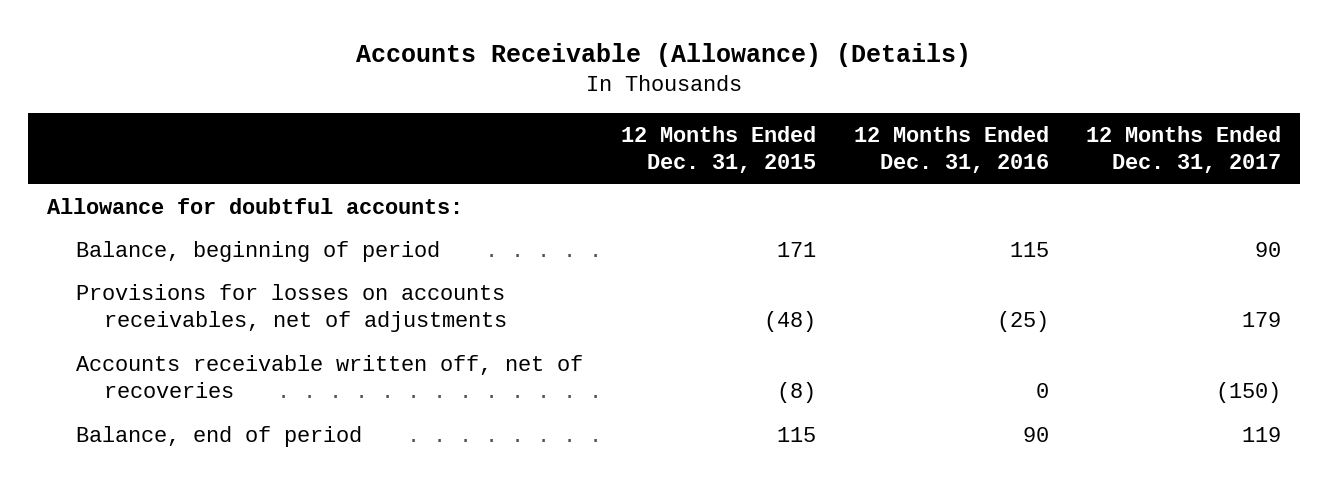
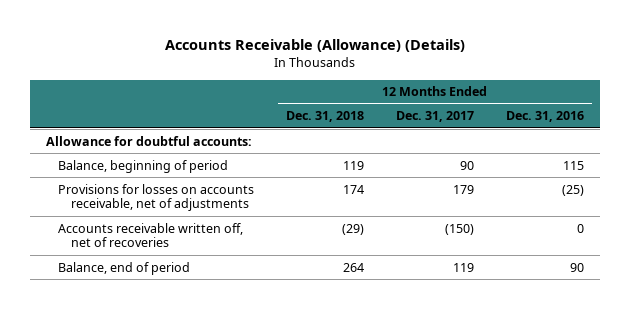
- | 12 Months Ended Dec. 31, 2015 | 12 Months Ended Dec. 31, 2016 | 12 Months Ended Dec. 31, 2017
+ | 12 Months Ended Dec. 31, 2018 | 12 Months Ended Dec. 31, 2017 | 12 Months Ended Dec. 31, 2016
- Provisions for losses on accounts receivables, net of adjustments | (48) | (25) | 179
+ Provisions for losses on accounts receivable, net of adjustments | 174 | 179 | (25)

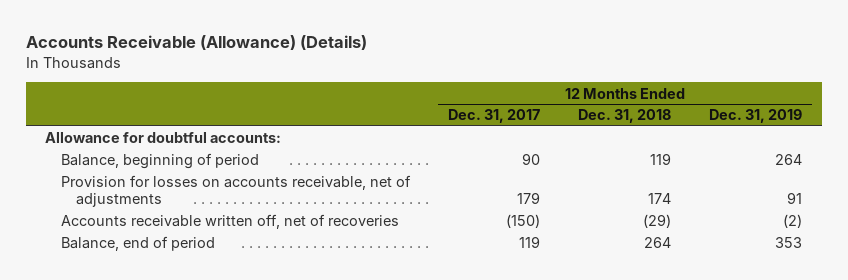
- | 12 Months Ended Dec. 31, 2018 | 12 Months Ended Dec. 31, 2017 | 12 Months Ended Dec. 31, 2016
+ | 12 Months Ended Dec. 31, 2017 | 12 Months Ended Dec. 31, 2018 | 12 Months Ended Dec. 31, 2019
- Provisions for losses on accounts receivable, net of adjustments | 174 | 179 | (25)
+ Provision for losses on accounts receivable, net of adjustments | 179 | 174 | 91

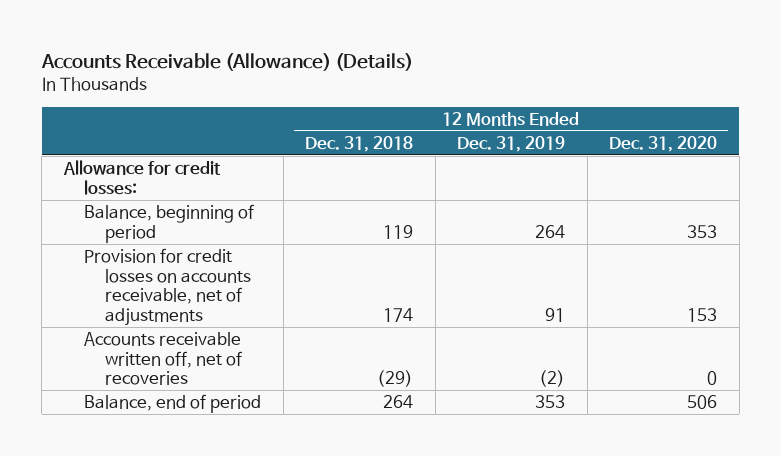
- | 12 Months Ended Dec. 31, 2017 | 12 Months Ended Dec. 31, 2018 | 12 Months Ended Dec. 31, 2019
+ | 12 Months Ended Dec. 31, 2018 | 12 Months Ended Dec. 31, 2019 | 12 Months Ended Dec. 31, 2020
- Allowance for doubtful accounts:
+ Allowance for credit losses:
- Provision for losses on accounts receivable, net of adjustments | 179 | 174 | 91
+ Provision for credit losses on accounts receivable, net of adjustments | 174 | 91 | 153

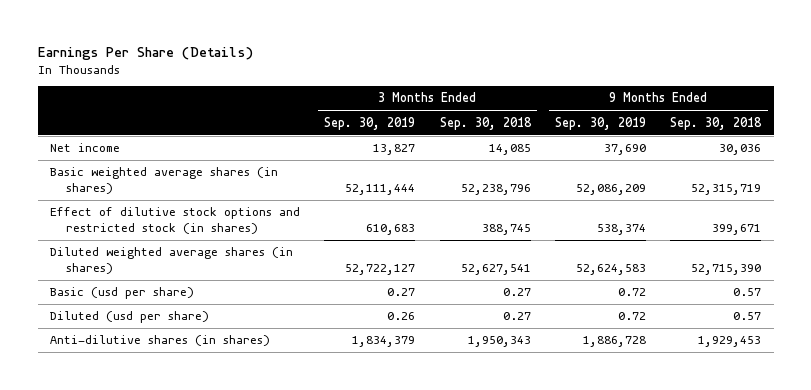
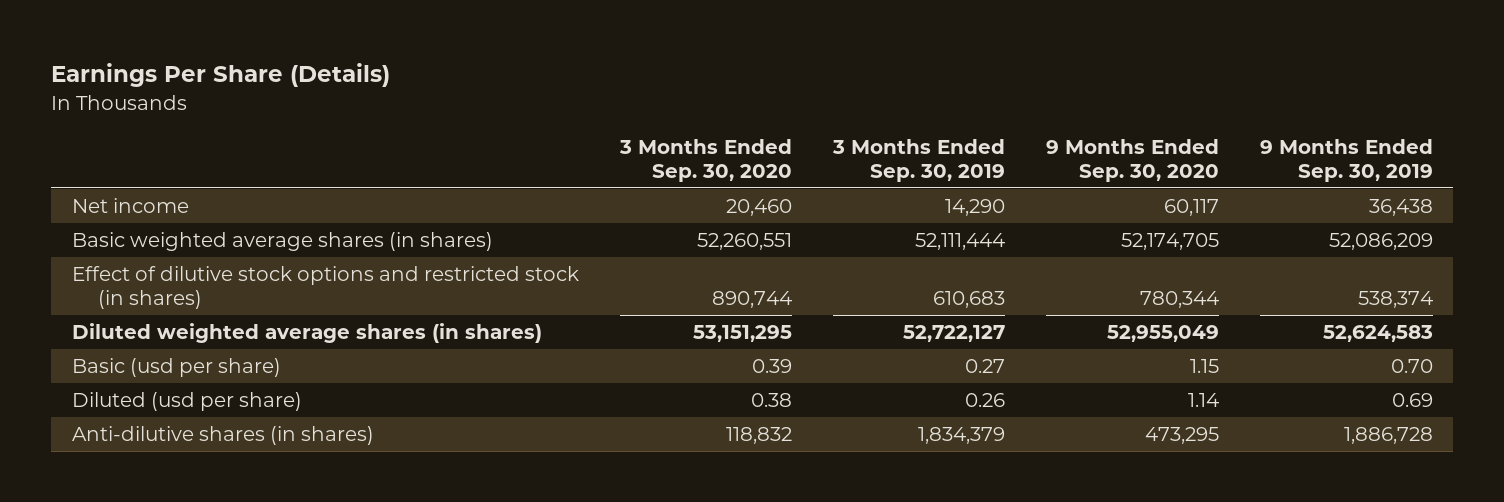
- | 3 Months Ended Sep. 30, 2019 | 3 Months Ended Sep. 30, 2018 | 9 Months Ended Sep. 30, 2019 | 9 Months Ended Sep. 30, 2018
+ | 3 Months Ended Sep. 30, 2020 | 3 Months Ended Sep. 30, 2019 | 9 Months Ended Sep. 30, 2020 | 9 Months Ended Sep. 30, 2019
- Net income | 13,827 | 14,085 | 37,690 | 30,036
+ Net income | 20,460 | 14,290 | 60,117 | 36,438
- Basic (usd per share) | 0.27 | 0.27 | 0.72 | 0.57
- Diluted (usd per share) | 0.26 | 0.27 | 0.72 | 0.57
+ Basic (usd per share) | 0.39 | 0.27 | 1.15 | 0.70
+ Diluted (usd per share) | 0.38 | 0.26 | 1.14 | 0.69

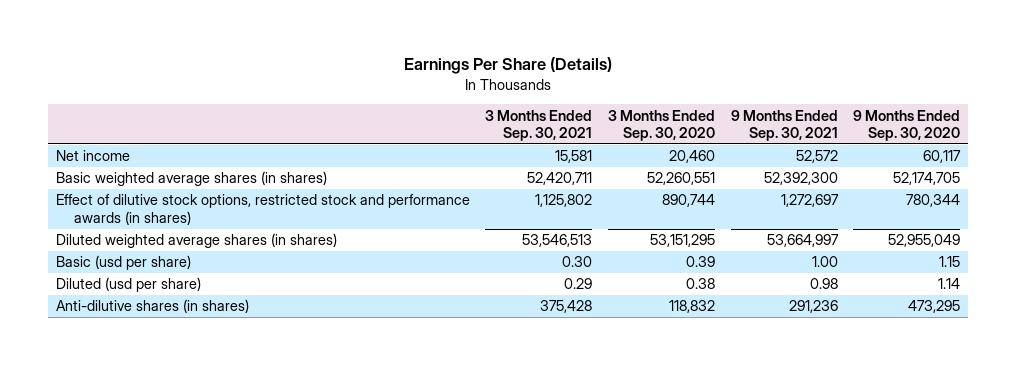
- | 3 Months Ended Sep. 30, 2020 | 3 Months Ended Sep. 30, 2019 | 9 Months Ended Sep. 30, 2020 | 9 Months Ended Sep. 30, 2019
+ | 3 Months Ended Sep. 30, 2021 | 3 Months Ended Sep. 30, 2020 | 9 Months Ended Sep. 30, 2021 | 9 Months Ended Sep. 30, 2020
- Effect of dilutive stock options and restricted stock (in shares) | 890,744 | 610,683 | 780,344 | 538,374
+ Effect of dilutive stock options, restricted stock and performance awards (in shares) | 1,125,802 | 890,744 | 1,272,697 | 780,344

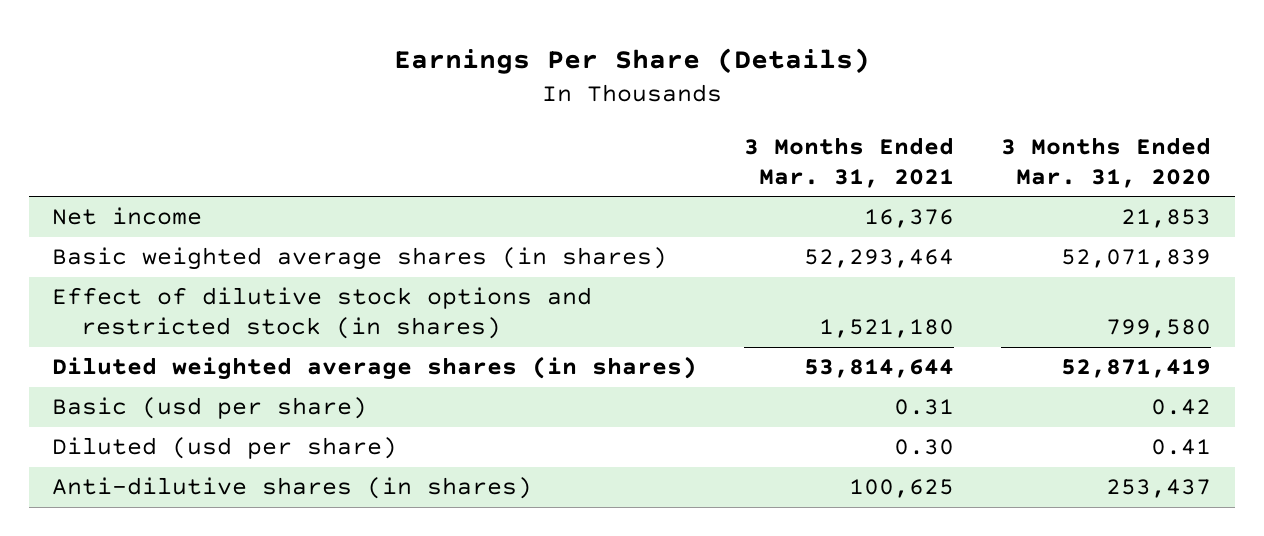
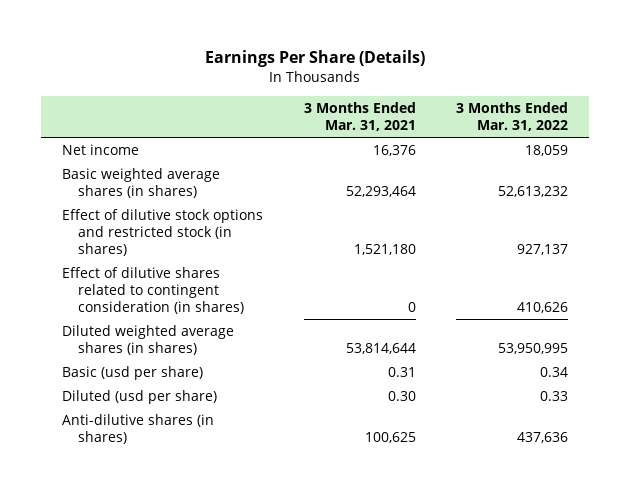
- | 3 Months Ended Mar. 31, 2021 | 3 Months Ended Mar. 31, 2020
+ | 3 Months Ended Mar. 31, 2021 | 3 Months Ended Mar. 31, 2022
+ Effect of dilutive shares related to contingent consideration (in shares) | 0 | 410,626

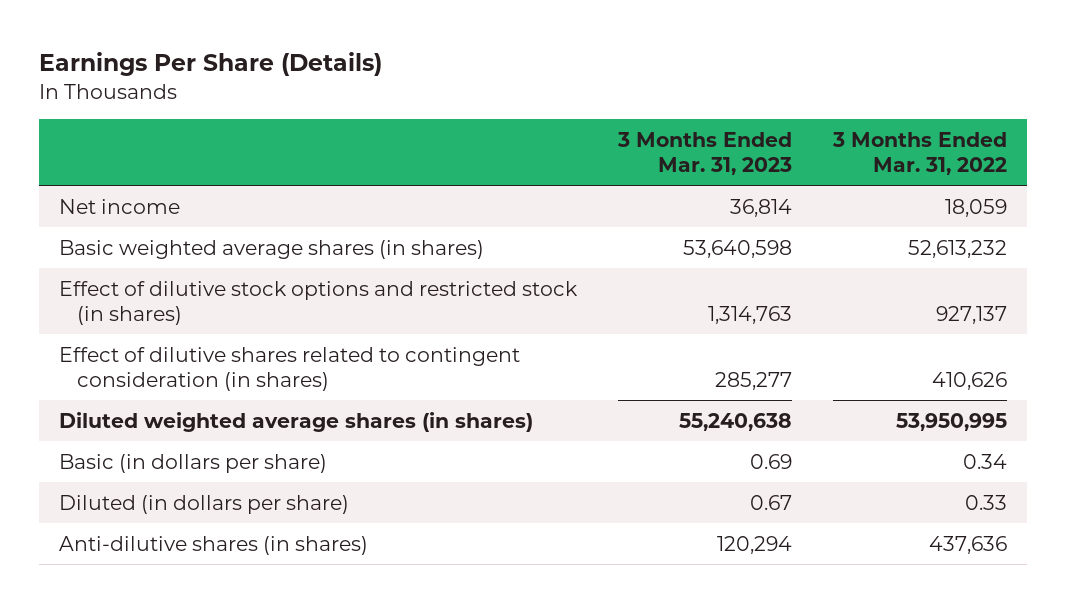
- | 3 Months Ended Mar. 31, 2021 | 3 Months Ended Mar. 31, 2022
+ | 3 Months Ended Mar. 31, 2023 | 3 Months Ended Mar. 31, 2022
- Basic (usd per share) | 0.31 | 0.34
- Diluted (usd per share) | 0.30 | 0.33
+ Basic (in dollars per share) | 0.69 | 0.34
+ Diluted (in dollars per share) | 0.67 | 0.33

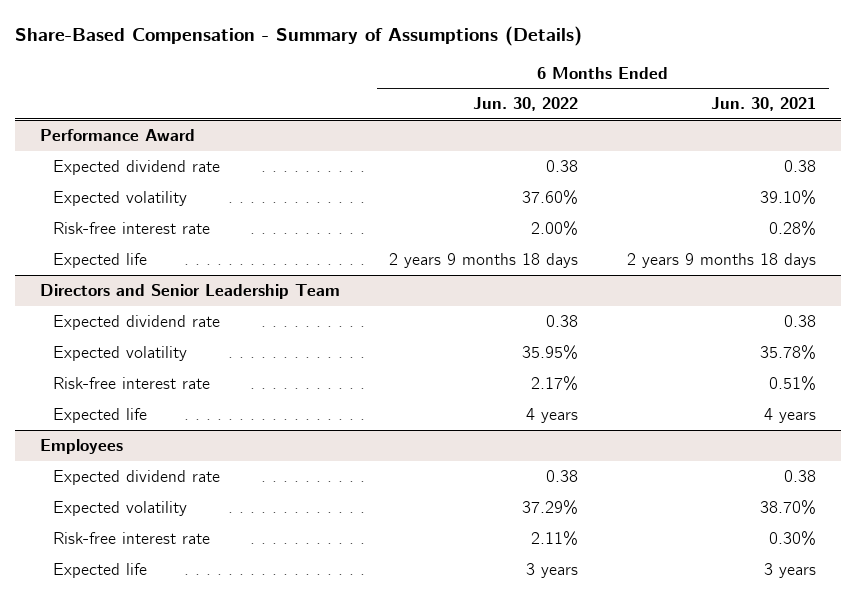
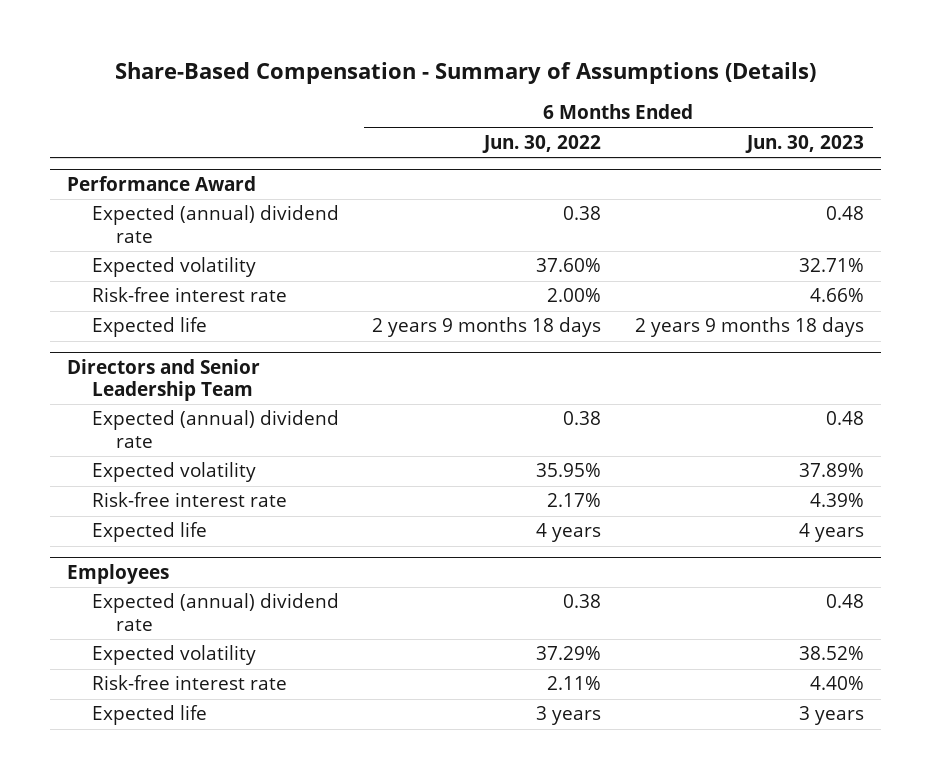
- | 6 Months Ended Jun. 30, 2022 | 6 Months Ended Jun. 30, 2021
+ | 6 Months Ended Jun. 30, 2022 | 6 Months Ended Jun. 30, 2023
@ Performance Award
- Expected dividend rate | 0.38 | 0.38
+ Expected (annual) dividend rate | 0.38 | 0.48
@ Directors and Senior Leadership Team
- Expected dividend rate | 0.38 | 0.38
+ Expected (annual) dividend rate | 0.38 | 0.48
@ Employees
- Expected dividend rate | 0.38 | 0.38
+ Expected (annual) dividend rate | 0.38 | 0.48

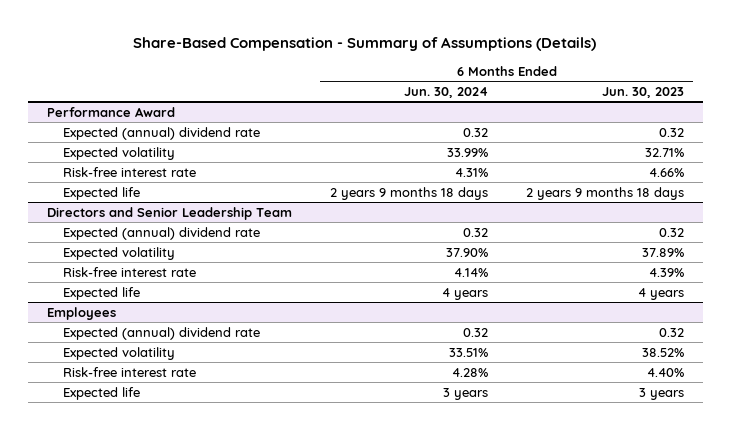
- | 6 Months Ended Jun. 30, 2022 | 6 Months Ended Jun. 30, 2023
+ | 6 Months Ended Jun. 30, 2024 | 6 Months Ended Jun. 30, 2023
@ Performance Award
- Expected (annual) dividend rate | 0.38 | 0.48
+ Expected (annual) dividend rate | 0.32 | 0.32
@ Directors and Senior Leadership Team
- Expected (annual) dividend rate | 0.38 | 0.48
+ Expected (annual) dividend rate | 0.32 | 0.32
@ Employees
- Expected (annual) dividend rate | 0.38 | 0.48
+ Expected (annual) dividend rate | 0.32 | 0.32

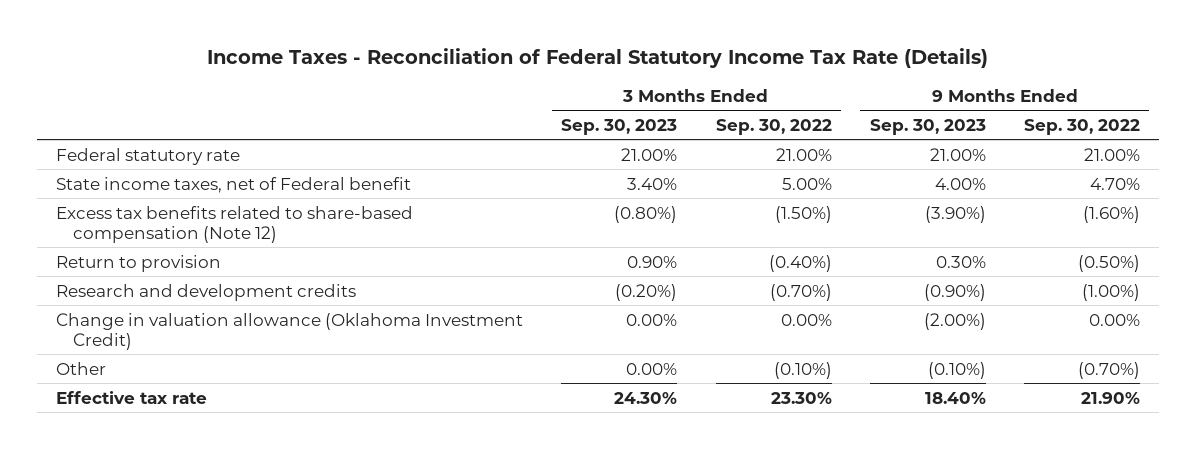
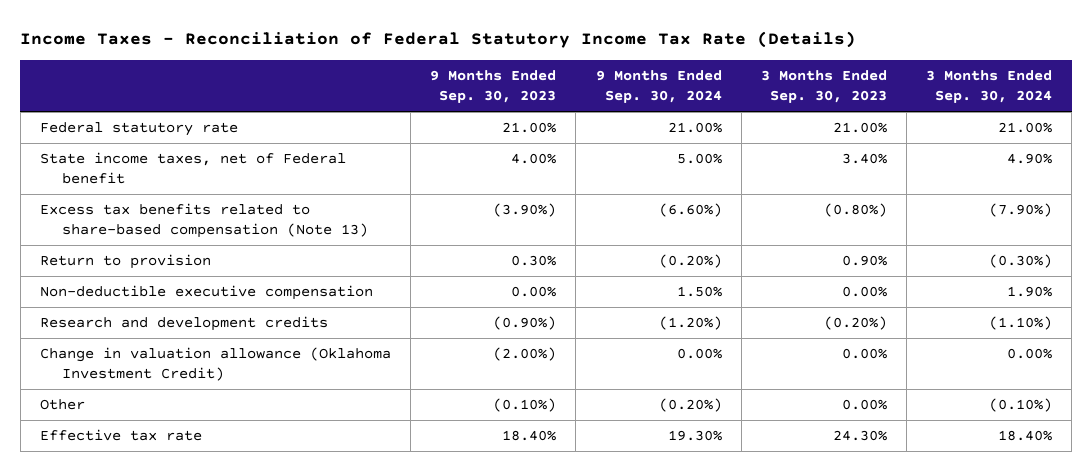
- | 3 Months Ended Sep. 30, 2023 | 3 Months Ended Sep. 30, 2022 | 9 Months Ended Sep. 30, 2023 | 9 Months Ended Sep. 30, 2022
+ | 9 Months Ended Sep. 30, 2023 | 9 Months Ended Sep. 30, 2024 | 3 Months Ended Sep. 30, 2023 | 3 Months Ended Sep. 30, 2024
- Excess tax benefits related to share-based compensation (Note 12) | (0.80%) | (1.50%) | (3.90%) | (1.60%)
+ Excess tax benefits related to share-based compensation (Note 13) | (3.90%) | (6.60%) | (0.80%) | (7.90%)
+ Non-deductible executive compensation | 0.00% | 1.50% | 0.00% | 1.90%

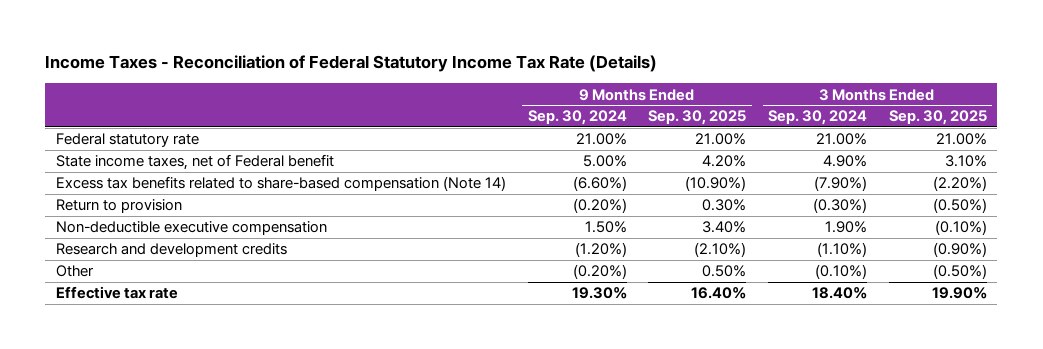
- | 9 Months Ended Sep. 30, 2023 | 9 Months Ended Sep. 30, 2024 | 3 Months Ended Sep. 30, 2023 | 3 Months Ended Sep. 30, 2024
+ | 9 Months Ended Sep. 30, 2024 | 9 Months Ended Sep. 30, 2025 | 3 Months Ended Sep. 30, 2024 | 3 Months Ended Sep. 30, 2025
- Excess tax benefits related to share-based compensation (Note 13) | (3.90%) | (6.60%) | (0.80%) | (7.90%)
+ Excess tax benefits related to share-based compensation (Note 14) | (6.60%) | (10.90%) | (7.90%) | (2.20%)
- Change in valuation allowance (Oklahoma Investment Credit) | (2.00%) | 0.00% | 0.00% | 0.00%

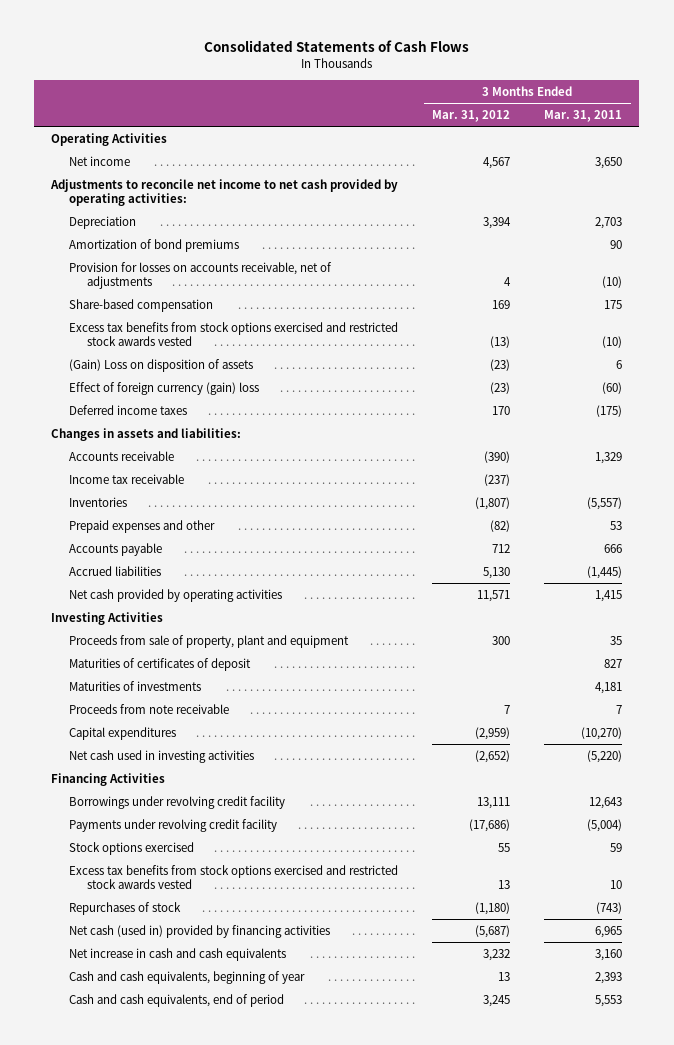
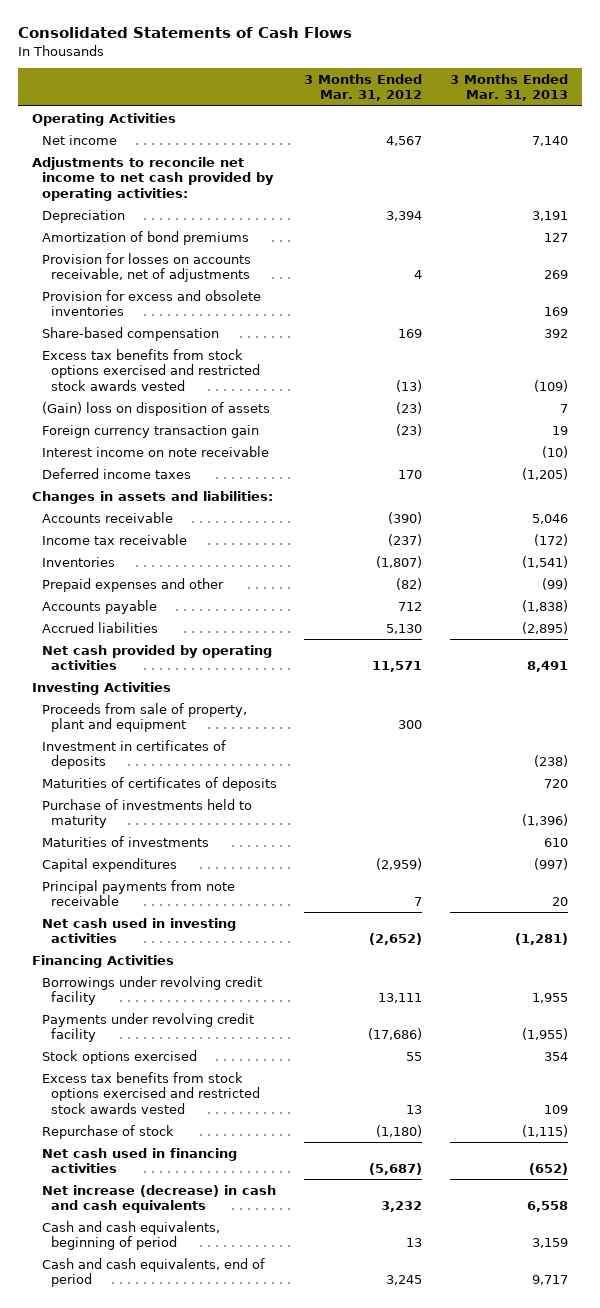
- | 3 Months Ended Mar. 31, 2012 | 3 Months Ended Mar. 31, 2011
+ | 3 Months Ended Mar. 31, 2012 | 3 Months Ended Mar. 31, 2013
+ Provision for excess and obsolete inventories | | 169
- (Gain) Loss on disposition of assets | (23) | 6
- Effect of foreign currency (gain) loss | (23) | (60)
+ (Gain) loss on disposition of assets | (23) | 7
+ Foreign currency transaction gain | (23) | 19
+ Interest income on note receivable | | (10)
- Maturities of certificates of deposit | | 827
+ Investment in certificates of deposits | | (238)
+ Maturities of certificates of deposits | | 720
+ Purchase of investments held to maturity | | (1,396)
- Proceeds from note receivable | 7 | 7
+ Principal payments from note receivable | 7 | 20
- Repurchases of stock | (1,180) | (743)
- Net cash (used in) provided by financing activities | (5,687) | 6,965
- Net increase in cash and cash equivalents | 3,232 | 3,160
- Cash and cash equivalents, beginning of year | 13 | 2,393
+ Repurchase of stock | (1,180) | (1,115)
+ Net cash used in financing activities | (5,687) | (652)
+ Net increase (decrease) in cash and cash equivalents | 3,232 | 6,558
+ Cash and cash equivalents, beginning of period | 13 | 3,159

